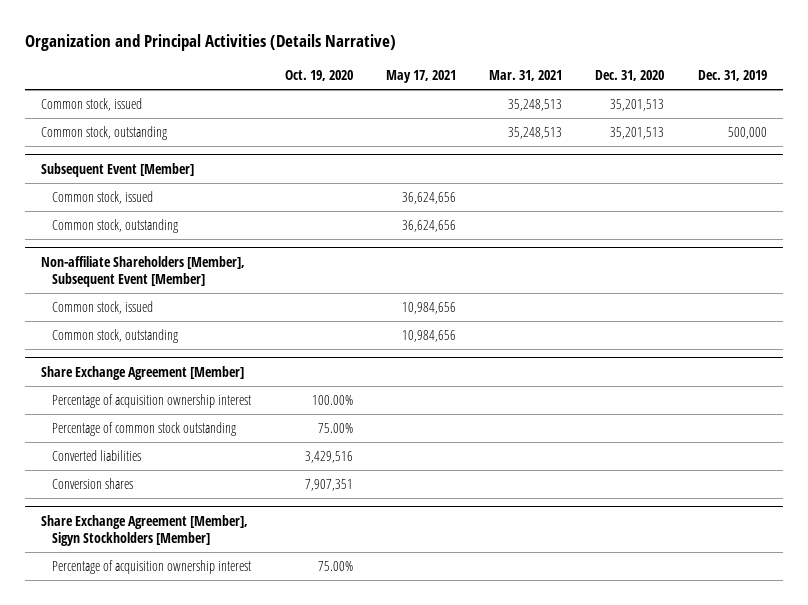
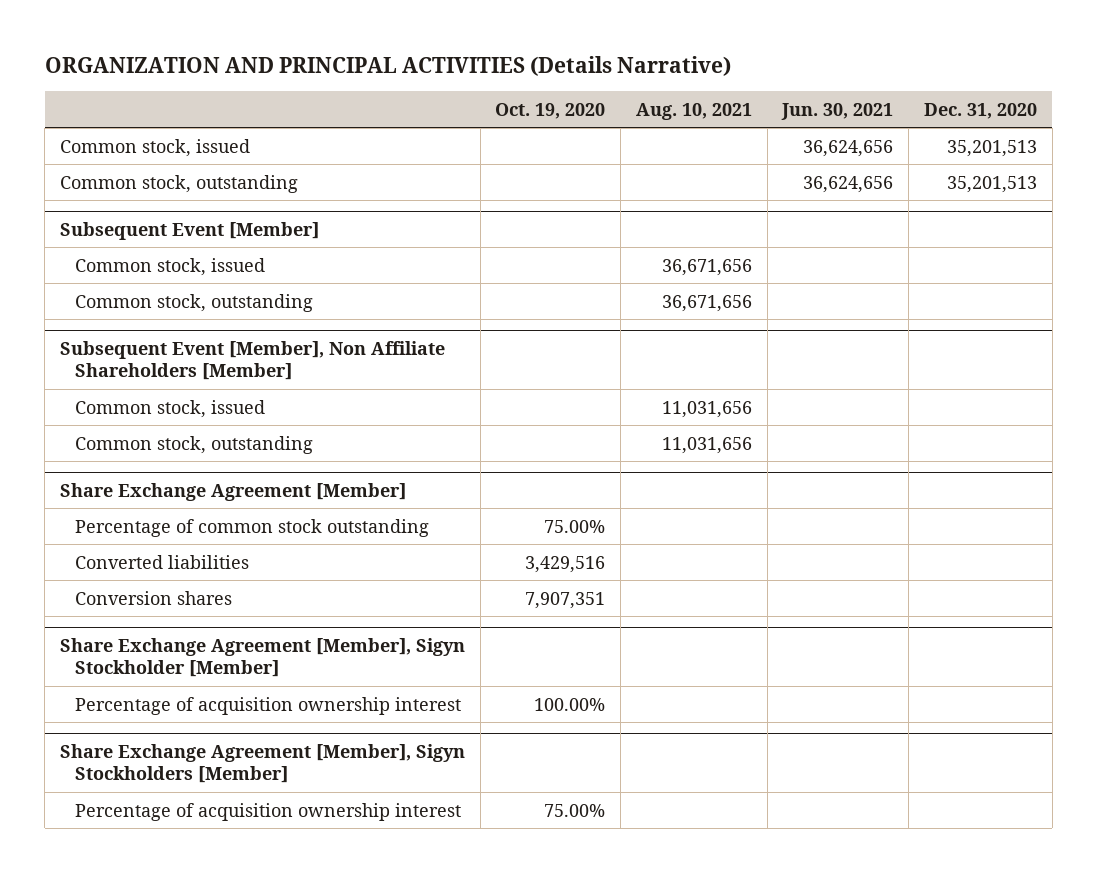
- Organization and Principal Activities (Details Narrative)
+ ORGANIZATION AND PRINCIPAL ACTIVITIES (Details Narrative)
- | Oct. 19, 2020 | May 17, 2021 | Mar. 31, 2021 | Dec. 31, 2020 | Dec. 31, 2019
+ | Oct. 19, 2020 | Aug. 10, 2021 | Jun. 30, 2021 | Dec. 31, 2020
- Non-affiliate Shareholders [Member], Subsequent Event [Member]
+ Subsequent Event [Member], Non Affiliate Shareholders [Member]
@ Share Exchange Agreement [Member]
- Percentage of acquisition ownership interest | 100.00% | | | |
+ Share Exchange Agreement [Member], Sigyn Stockholder [Member]
+ Percentage of acquisition ownership interest | 100.00% | | |

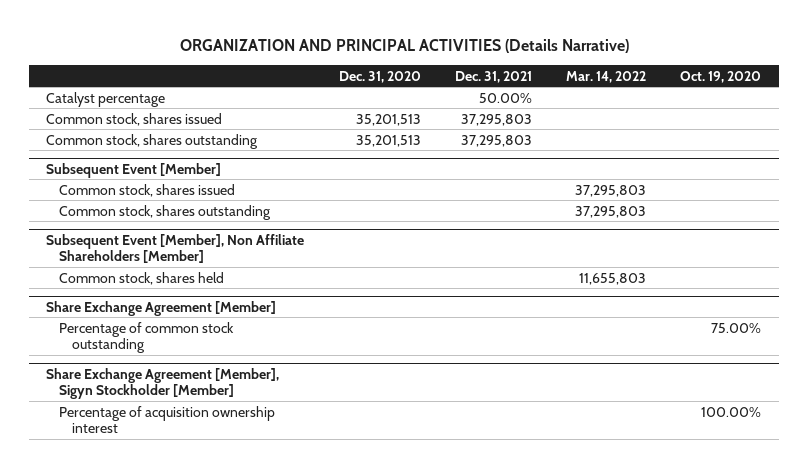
- | Oct. 19, 2020 | Aug. 10, 2021 | Jun. 30, 2021 | Dec. 31, 2020
+ | Dec. 31, 2020 | Dec. 31, 2021 | Mar. 14, 2022 | Oct. 19, 2020
- Common stock, issued | | | 36,624,656 | 35,201,513
- Common stock, outstanding | | | 36,624,656 | 35,201,513
+ Catalyst percentage | | 50.00% | |
+ Common stock, shares issued | 35,201,513 | 37,295,803 | |
+ Common stock, shares outstanding | 35,201,513 | 37,295,803 | |
@ Subsequent Event [Member]
- Common stock, issued | | 36,671,656 | |
- Common stock, outstanding | | 36,671,656 | |
+ Common stock, shares issued | | | 37,295,803 |
+ Common stock, shares outstanding | | | 37,295,803 |
@ Subsequent Event [Member], Non Affiliate Shareholders [Member]
- Common stock, issued | | 11,031,656 | |
- Common stock, outstanding | | 11,031,656 | |
+ Common stock, shares held | | | 11,655,803 |
@ Share Exchange Agreement [Member]
- Converted liabilities | 3,429,516 | | |
- Conversion shares | 7,907,351 | | |
- Share Exchange Agreement [Member], Sigyn Stockholders [Member]
- Percentage of acquisition ownership interest | 75.00% | | |

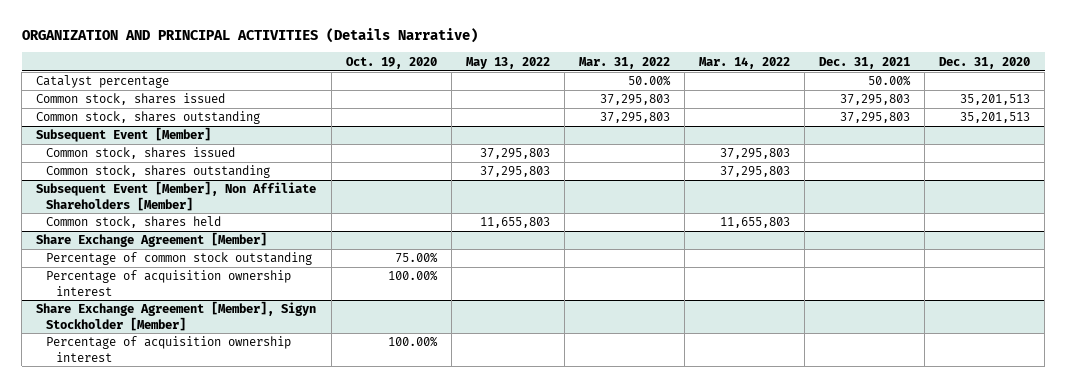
- | Dec. 31, 2020 | Dec. 31, 2021 | Mar. 14, 2022 | Oct. 19, 2020
+ | Oct. 19, 2020 | May 13, 2022 | Mar. 31, 2022 | Mar. 14, 2022 | Dec. 31, 2021 | Dec. 31, 2020
@ Share Exchange Agreement [Member]
+ Percentage of acquisition ownership interest | 100.00% | | | | |

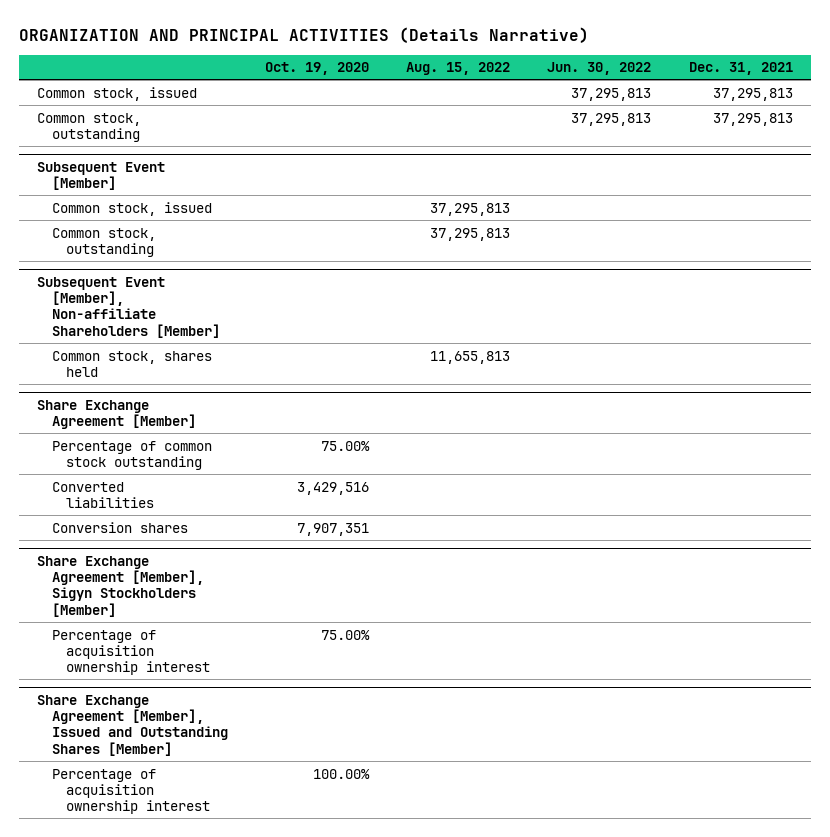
- | Oct. 19, 2020 | May 13, 2022 | Mar. 31, 2022 | Mar. 14, 2022 | Dec. 31, 2021 | Dec. 31, 2020
+ | Oct. 19, 2020 | Aug. 15, 2022 | Jun. 30, 2022 | Dec. 31, 2021
- Catalyst percentage | | | 50.00% | | 50.00% |
- Common stock, shares issued | | | 37,295,803 | | 37,295,803 | 35,201,513
- Common stock, shares outstanding | | | 37,295,803 | | 37,295,803 | 35,201,513
+ Common stock, issued | | | 37,295,813 | 37,295,813
+ Common stock, outstanding | | | 37,295,813 | 37,295,813
@ Subsequent Event [Member]
- Common stock, shares issued | | 37,295,803 | | 37,295,803 | |
- Common stock, shares outstanding | | 37,295,803 | | 37,295,803 | |
- Subsequent Event [Member], Non Affiliate Shareholders [Member]
@ Subsequent Event [Member]
+ Common stock, issued | | 37,295,813 | |
+ Common stock, outstanding | | 37,295,813 | |
+ Subsequent Event [Member], Non-affiliate Shareholders [Member]
@ Share Exchange Agreement [Member]
- Percentage of acquisition ownership interest | 100.00% | | | | |
- Share Exchange Agreement [Member], Sigyn Stockholder [Member]
- Percentage of acquisition ownership interest | 100.00% | | | | |
@ Share Exchange Agreement [Member]
+ Converted liabilities | 3,429,516 | | |
+ Conversion shares | 7,907,351 | | |
+ Share Exchange Agreement [Member], Sigyn Stockholders [Member]
+ Percentage of acquisition ownership interest | 75.00% | | |
+ Share Exchange Agreement [Member], Issued and Outstanding Shares [Member]
+ Percentage of acquisition ownership interest | 100.00% | | |

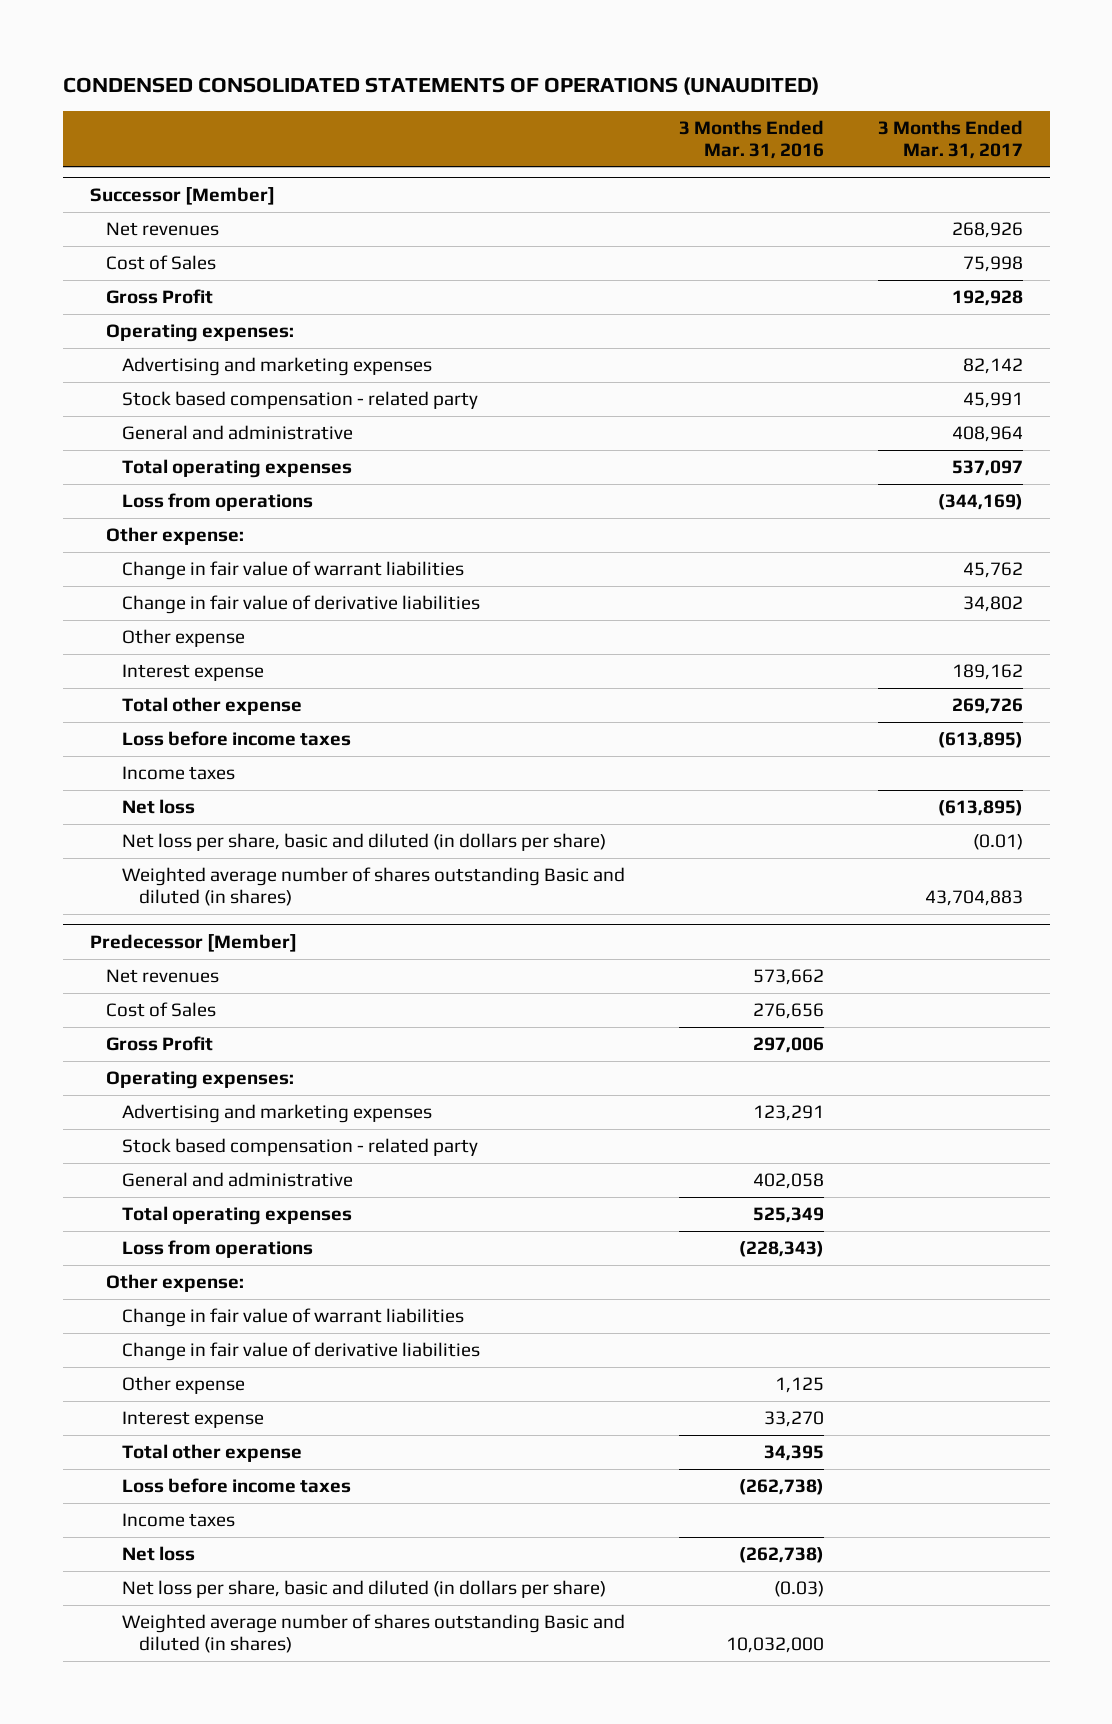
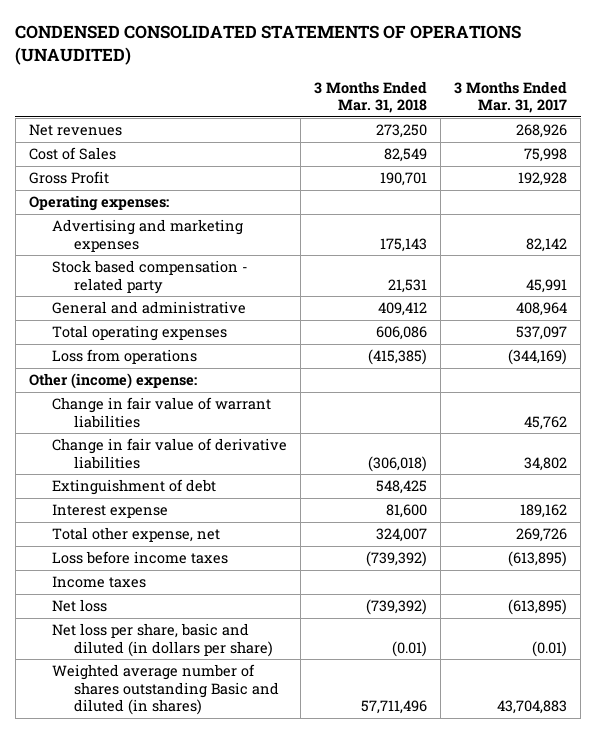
- | 3 Months Ended Mar. 31, 2016 | 3 Months Ended Mar. 31, 2017
+ | 3 Months Ended Mar. 31, 2018 | 3 Months Ended Mar. 31, 2017
- Successor [Member]
- Other expense:
+ Other (income) expense:
- Other expense
+ Extinguishment of debt | 548,425 |
- Total other expense | | 269,726
+ Total other expense, net | 324,007 | 269,726
- Predecessor [Member]
- Net revenues | 573,662 |
- Cost of Sales | 276,656 |
- Gross Profit | 297,006 |
- Operating expenses:
- Advertising and marketing expenses | 123,291 |
- Stock based compensation - related party
- General and administrative | 402,058 |
- Total operating expenses | 525,349 |
- Loss from operations | (228,343) |
- Other expense:
- Change in fair value of warrant liabilities
- Change in fair value of derivative liabilities
- Other expense | 1,125 |
- Interest expense | 33,270 |
- Total other expense | 34,395 |
- Loss before income taxes | (262,738) |
- Income taxes
- Net loss | (262,738) |
- Net loss per share, basic and diluted (in dollars per share) | (0.03) |
- Weighted average number of shares outstanding Basic and diluted (in shares) | 10,032,000 |

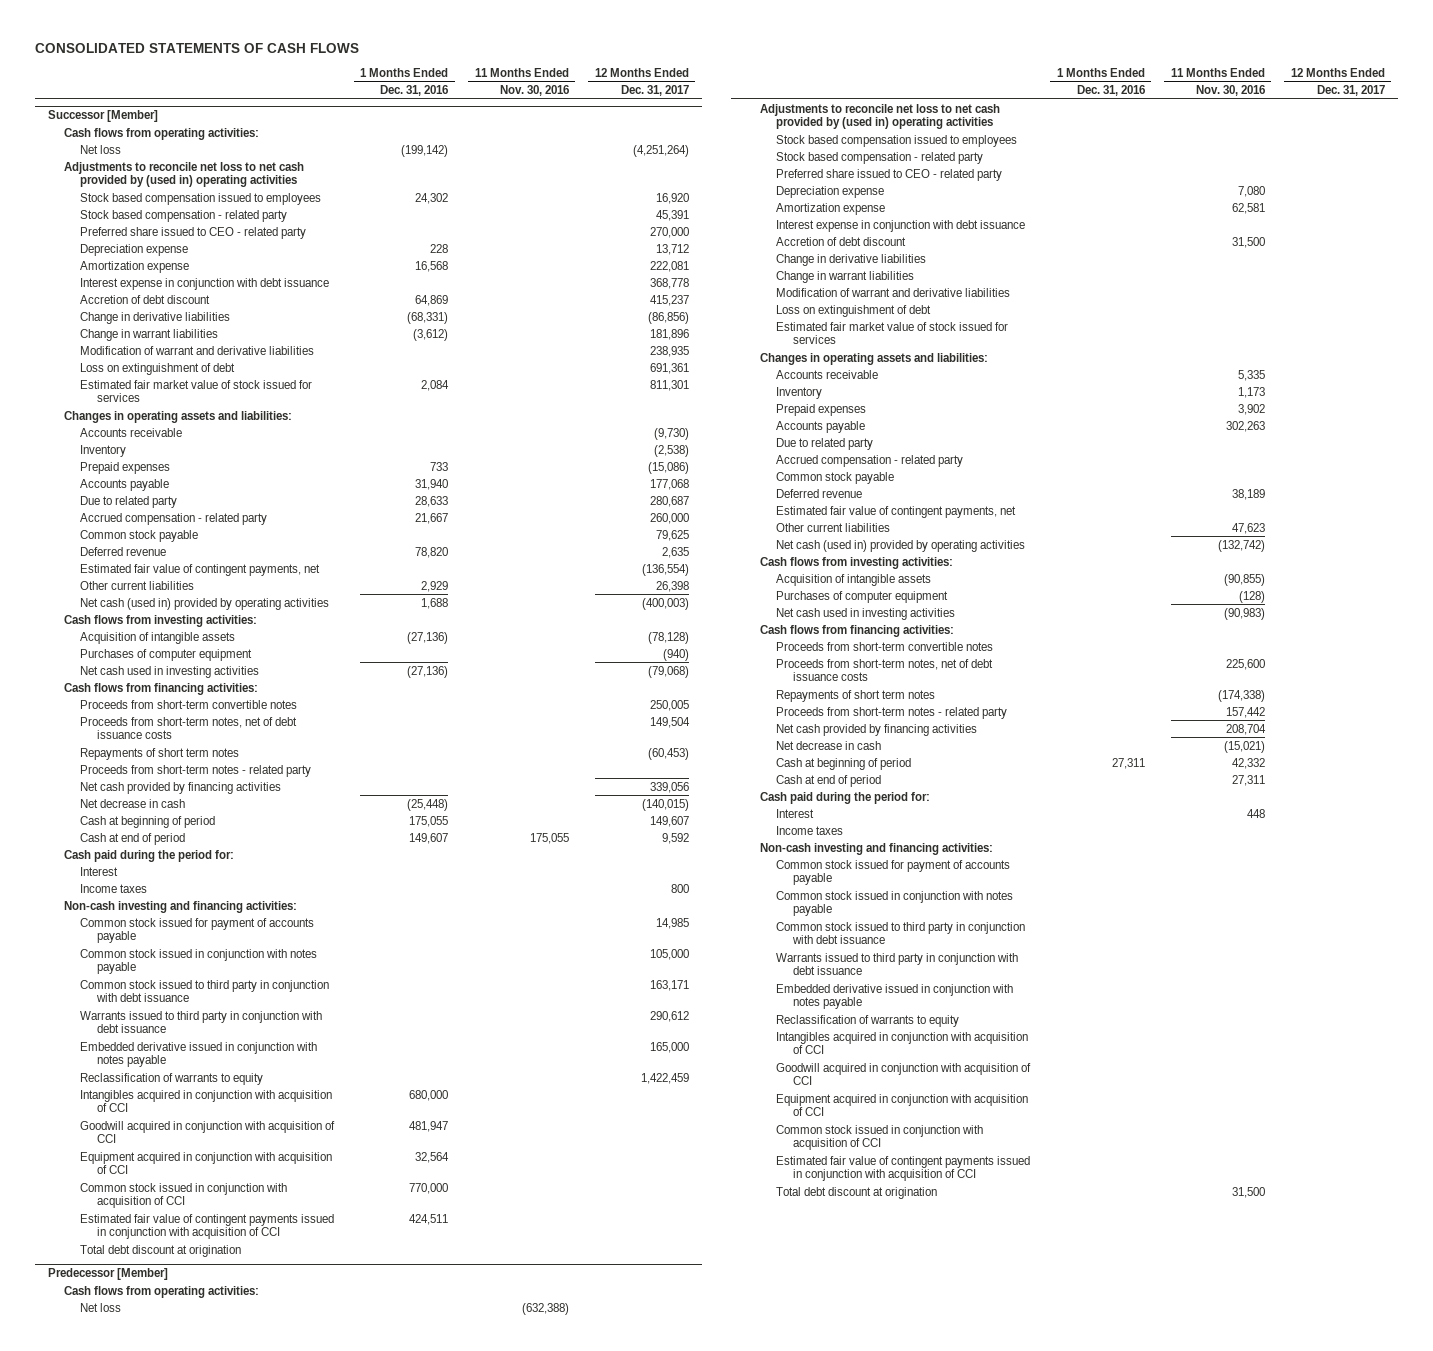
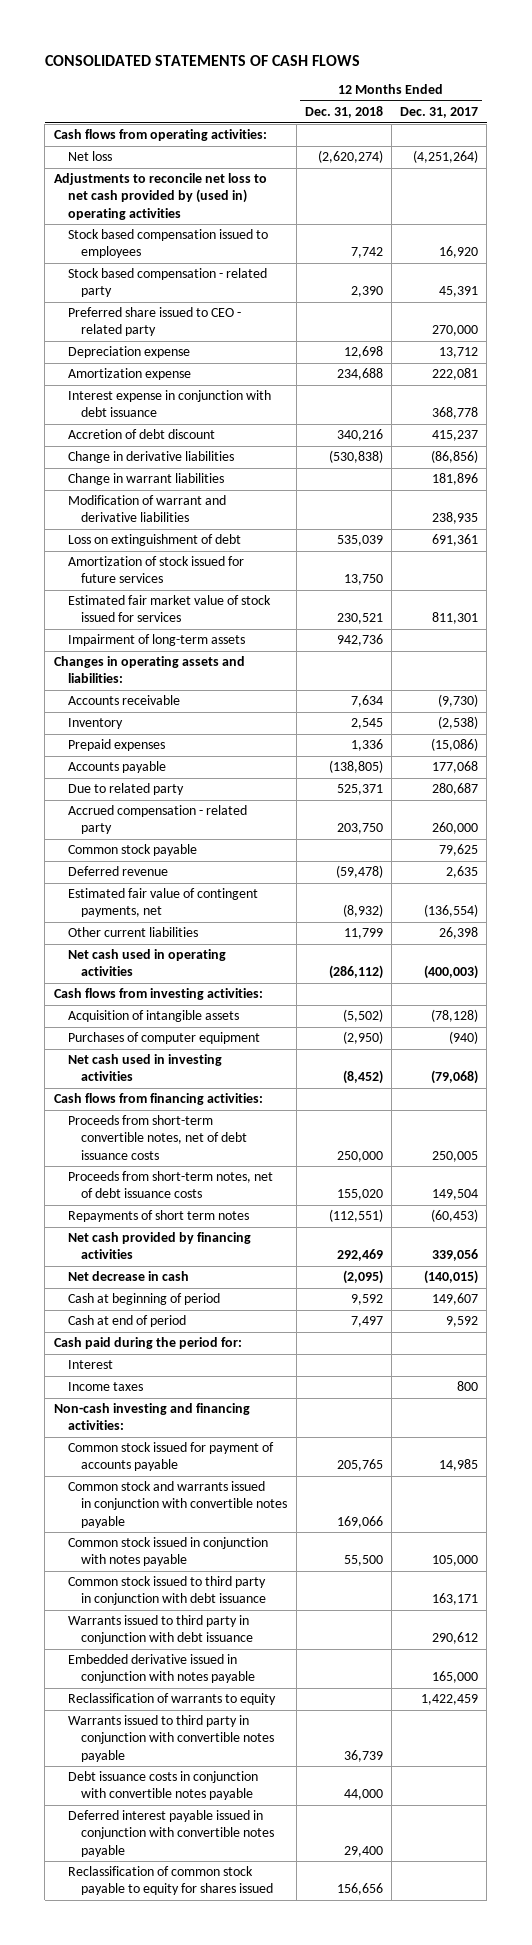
- | 1 Months Ended Dec. 31, 2016 | 11 Months Ended Nov. 30, 2016 | 12 Months Ended Dec. 31, 2017
+ | 12 Months Ended Dec. 31, 2018 | 12 Months Ended Dec. 31, 2017
- Successor [Member]
+ Amortization of stock issued for future services | 13,750 |
+ Impairment of long-term assets | 942,736 |
- Net cash (used in) provided by operating activities | 1,688 | | (400,003)
+ Net cash used in operating activities | (286,112) | (400,003)
- Proceeds from short-term convertible notes | | | 250,005
+ Proceeds from short-term convertible notes, net of debt issuance costs | 250,000 | 250,005
- Proceeds from short-term notes - related party
+ Common stock and warrants issued in conjunction with convertible notes payable | 169,066 |
- Intangibles acquired in conjunction with acquisition of CCI | 680,000 | |
- Goodwill acquired in conjunction with acquisition of CCI | 481,947 | |
- Equipment acquired in conjunction with acquisition of CCI | 32,564 | |
- Common stock issued in conjunction with acquisition of CCI | 770,000 | |
- Estimated fair value of contingent payments issued in conjunction with acquisition of CCI | 424,511 | |
- Total debt discount at origination
- Predecessor [Member]
- Cash flows from operating activities:
- Net loss | | (632,388) |
- Adjustments to reconcile net loss to net cash provided by (used in) operating activities
- Stock based compensation issued to employees
- Stock based compensation - related party
- Preferred share issued to CEO - related party
- Depreciation expense | | 7,080 |
- Amortization expense | | 62,581 |
- Interest expense in conjunction with debt issuance
- Accretion of debt discount | | 31,500 |
- Change in derivative liabilities
- Change in warrant liabilities
- Modification of warrant and derivative liabilities
- Loss on extinguishment of debt
- Estimated fair market value of stock issued for services
- Changes in operating assets and liabilities:
- Accounts receivable | | 5,335 |
- Inventory | | 1,173 |
- Prepaid expenses | | 3,902 |
- Accounts payable | | 302,263 |
- Due to related party
- Accrued compensation - related party
- Common stock payable
- Deferred revenue | | 38,189 |
- Estimated fair value of contingent payments, net
- Other current liabilities | | 47,623 |
- Net cash (used in) provided by operating activities | | (132,742) |
- Cash flows from investing activities:
- Acquisition of intangible assets | | (90,855) |
- Purchases of computer equipment | | (128) |
- Net cash used in investing activities | | (90,983) |
- Cash flows from financing activities:
- Proceeds from short-term convertible notes
- Proceeds from short-term notes, net of debt issuance costs | | 225,600 |
- Repayments of short term notes | | (174,338) |
- Proceeds from short-term notes - related party | | 157,442 |
- Net cash provided by financing activities | | 208,704 |
- Net decrease in cash | | (15,021) |
- Cash at beginning of period | 27,311 | 42,332 |
- Cash at end of period | | 27,311 |
- Cash paid during the period for:
- Interest | | 448 |
- Income taxes
- Non-cash investing and financing activities:
- Common stock issued for payment of accounts payable
- Common stock issued in conjunction with notes payable
- Common stock issued to third party in conjunction with debt issuance
- Warrants issued to third party in conjunction with debt issuance
- Embedded derivative issued in conjunction with notes payable
- Reclassification of warrants to equity
- Intangibles acquired in conjunction with acquisition of CCI
- Goodwill acquired in conjunction with acquisition of CCI
- Equipment acquired in conjunction with acquisition of CCI
- Common stock issued in conjunction with acquisition of CCI
- Estimated fair value of contingent payments issued in conjunction with acquisition of CCI
- Total debt discount at origination | | 31,500 |
+ Warrants issued to third party in conjunction with convertible notes payable | 36,739 |
+ Debt issuance costs in conjunction with convertible notes payable | 44,000 |
+ Deferred interest payable issued in conjunction with convertible notes payable | 29,400 |
+ Reclassification of common stock payable to equity for shares issued | 156,656 |

